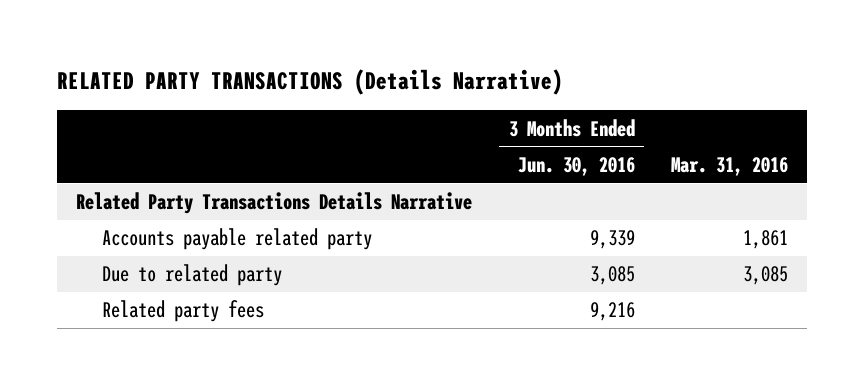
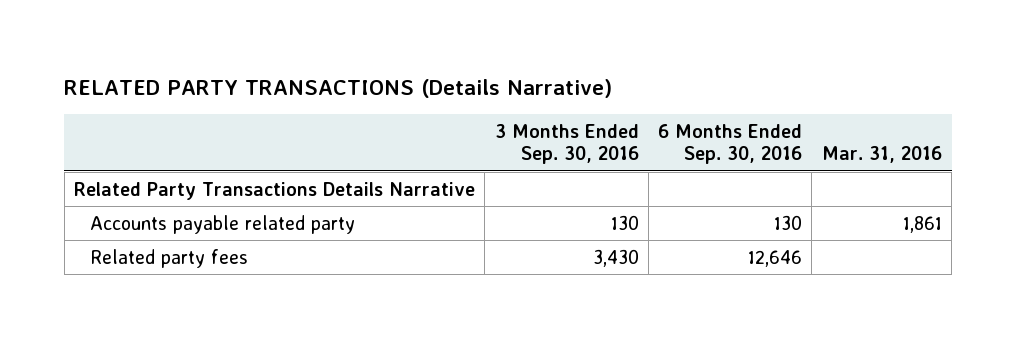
- | 3 Months Ended Jun. 30, 2016 | Mar. 31, 2016
+ | 3 Months Ended Sep. 30, 2016 | 6 Months Ended Sep. 30, 2016 | Mar. 31, 2016
- Due to related party | 3,085 | 3,085

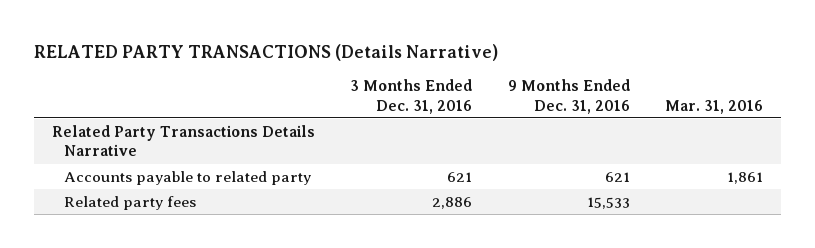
- | 3 Months Ended Sep. 30, 2016 | 6 Months Ended Sep. 30, 2016 | Mar. 31, 2016
+ | 3 Months Ended Dec. 31, 2016 | 9 Months Ended Dec. 31, 2016 | Mar. 31, 2016
- Accounts payable related party | 130 | 130 | 1,861
+ Accounts payable to related party | 621 | 621 | 1,861

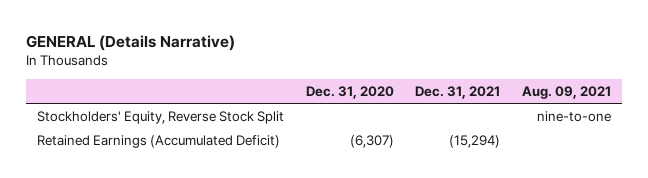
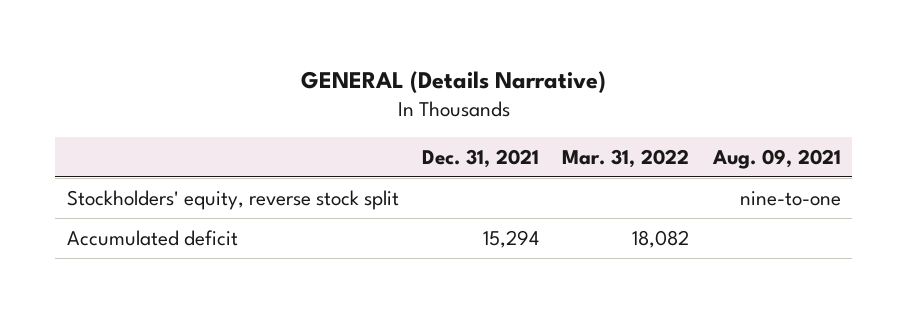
- | Dec. 31, 2020 | Dec. 31, 2021 | Aug. 09, 2021
+ | Dec. 31, 2021 | Mar. 31, 2022 | Aug. 09, 2021
- Stockholders' Equity, Reverse Stock Split | | | nine-to-one
- Retained Earnings (Accumulated Deficit) | (6,307) | (15,294) |
+ Stockholders' equity, reverse stock split | | | nine-to-one
+ Accumulated deficit | 15,294 | 18,082 |

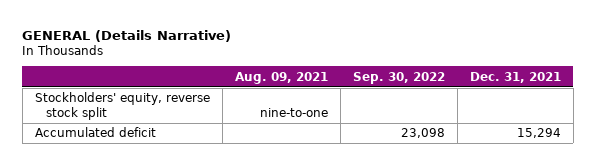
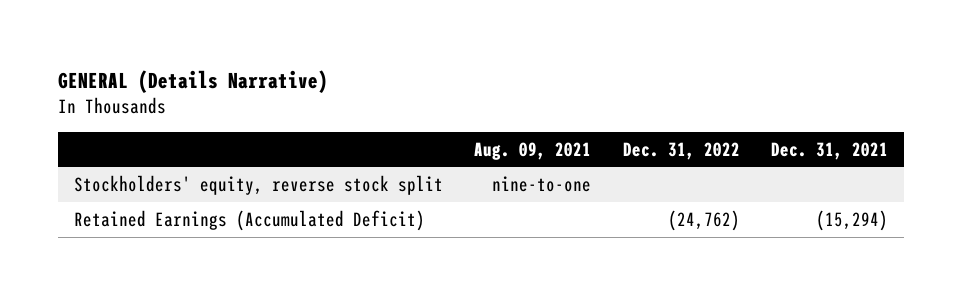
- | Aug. 09, 2021 | Sep. 30, 2022 | Dec. 31, 2021
+ | Aug. 09, 2021 | Dec. 31, 2022 | Dec. 31, 2021
- Accumulated deficit | | 23,098 | 15,294
+ Retained Earnings (Accumulated Deficit) | | (24,762) | (15,294)

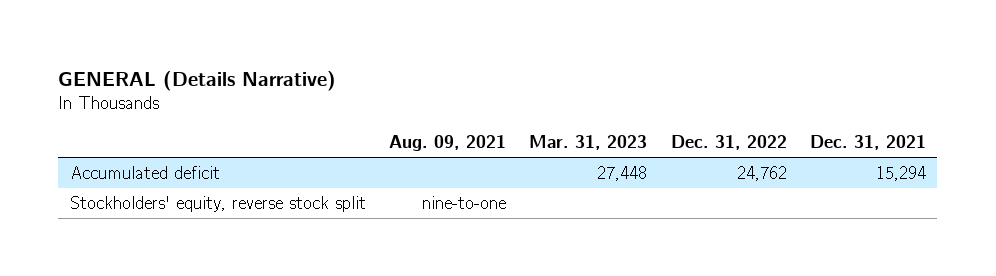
- | Aug. 09, 2021 | Dec. 31, 2022 | Dec. 31, 2021
+ | Aug. 09, 2021 | Mar. 31, 2023 | Dec. 31, 2022 | Dec. 31, 2021
+ Accumulated deficit | | 27,448 | 24,762 | 15,294
- Retained Earnings (Accumulated Deficit) | | (24,762) | (15,294)

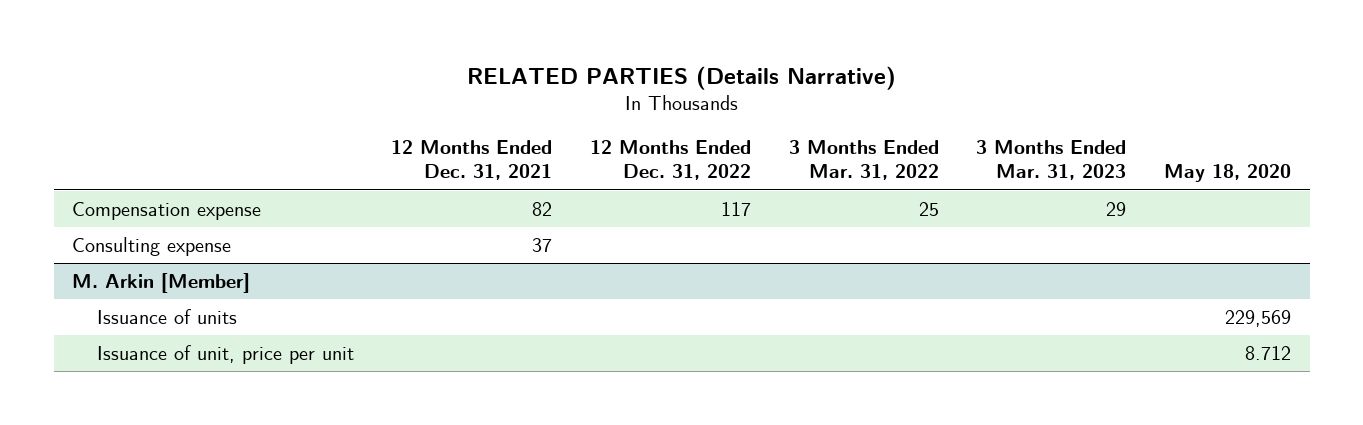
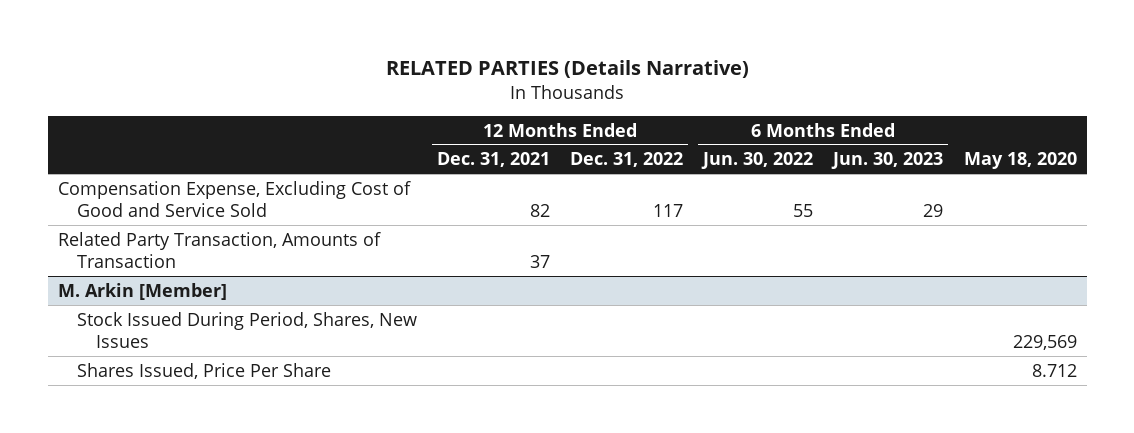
- | 12 Months Ended Dec. 31, 2021 | 12 Months Ended Dec. 31, 2022 | 3 Months Ended Mar. 31, 2022 | 3 Months Ended Mar. 31, 2023 | May 18, 2020
+ | 12 Months Ended Dec. 31, 2021 | 12 Months Ended Dec. 31, 2022 | 6 Months Ended Jun. 30, 2022 | 6 Months Ended Jun. 30, 2023 | May 18, 2020
- Compensation expense | 82 | 117 | 25 | 29 |
- Consulting expense | 37 | | | |
+ Compensation Expense, Excluding Cost of Good and Service Sold | 82 | 117 | 55 | 29 |
+ Related Party Transaction, Amounts of Transaction | 37 | | | |
@ M. Arkin [Member]
- Issuance of units | | | | | 229,569
- Issuance of unit, price per unit | | | | | 8.712
+ Stock Issued During Period, Shares, New Issues | | | | | 229,569
+ Shares Issued, Price Per Share | | | | | 8.712

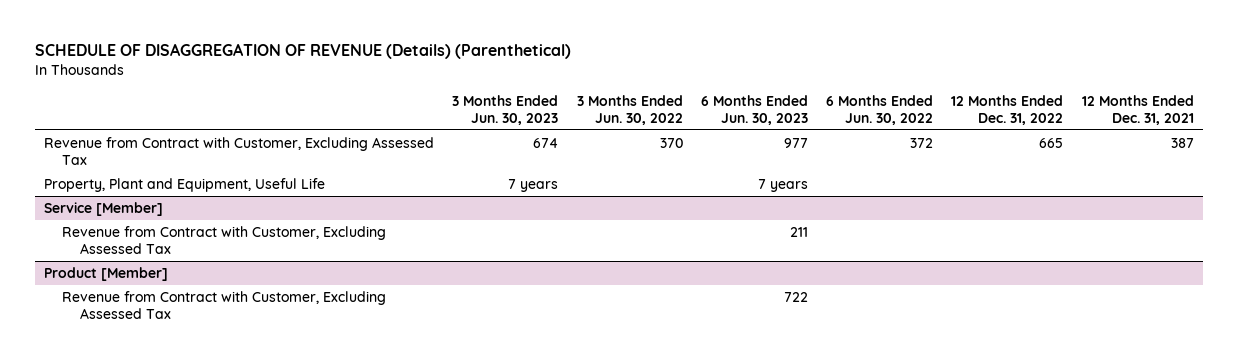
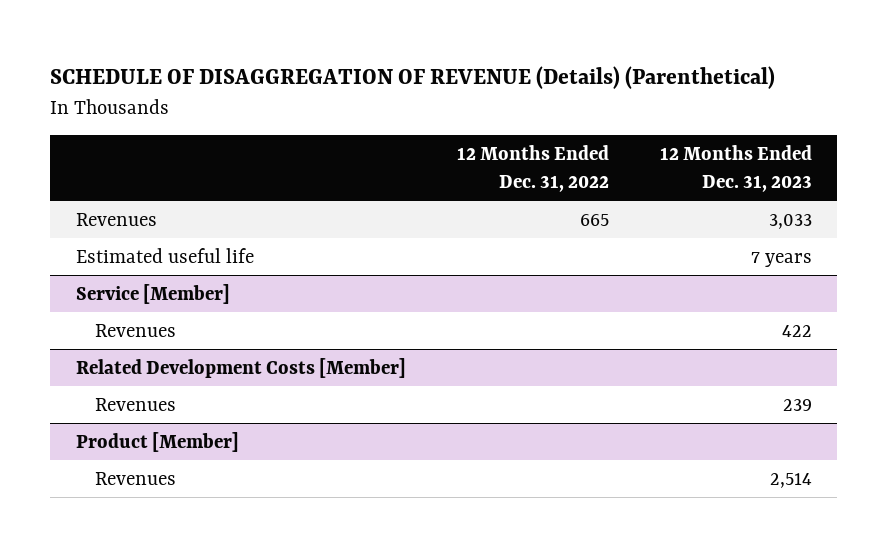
- | 3 Months Ended Jun. 30, 2023 | 3 Months Ended Jun. 30, 2022 | 6 Months Ended Jun. 30, 2023 | 6 Months Ended Jun. 30, 2022 | 12 Months Ended Dec. 31, 2022 | 12 Months Ended Dec. 31, 2021
+ | 12 Months Ended Dec. 31, 2022 | 12 Months Ended Dec. 31, 2023
- Revenue from Contract with Customer, Excluding Assessed Tax | 674 | 370 | 977 | 372 | 665 | 387
- Property, Plant and Equipment, Useful Life | 7 years | | 7 years | | |
+ Revenues | 665 | 3,033
+ Estimated useful life | | 7 years
@ Service [Member]
- Revenue from Contract with Customer, Excluding Assessed Tax | | | 211 | | |
+ Revenues | | 422
+ Related Development Costs [Member]
+ Revenues | | 239
@ Product [Member]
- Revenue from Contract with Customer, Excluding Assessed Tax | | | 722 | | |
+ Revenues | | 2,514

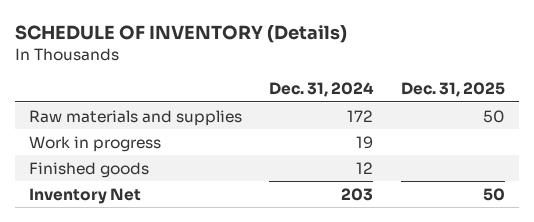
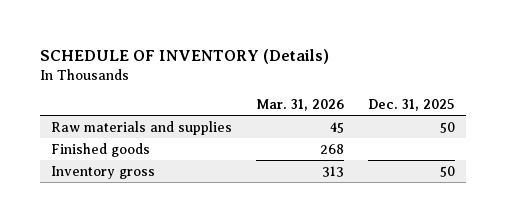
- | Dec. 31, 2024 | Dec. 31, 2025
+ | Mar. 31, 2026 | Dec. 31, 2025
- Work in progress | 19 |
- Inventory Net | 203 | 50
+ Inventory gross | 313 | 50

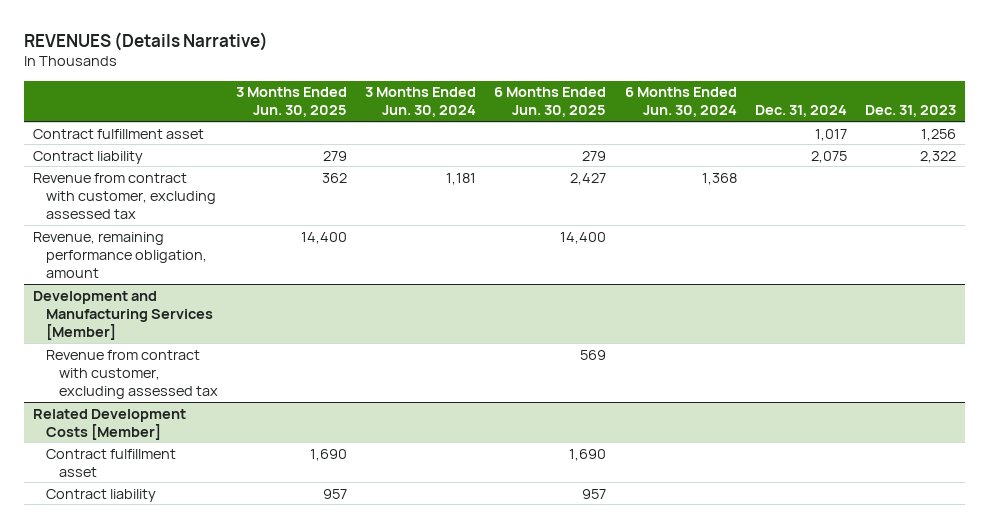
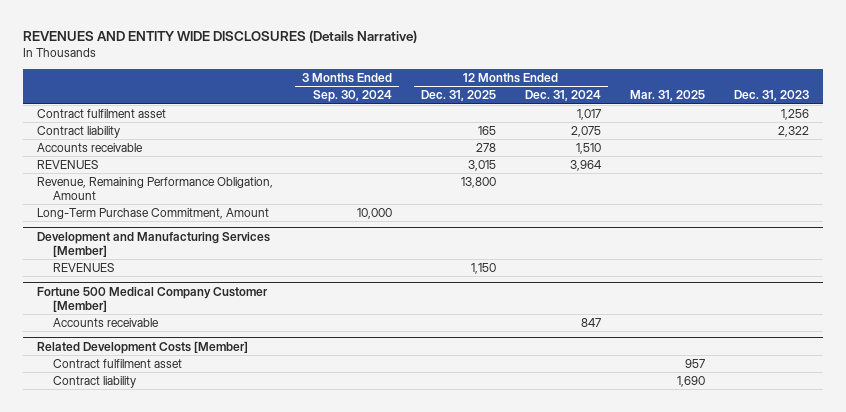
- REVENUES (Details Narrative)
+ REVENUES AND ENTITY WIDE DISCLOSURES (Details Narrative)
- | 3 Months Ended Jun. 30, 2025 | 3 Months Ended Jun. 30, 2024 | 6 Months Ended Jun. 30, 2025 | 6 Months Ended Jun. 30, 2024 | Dec. 31, 2024 | Dec. 31, 2023
+ | 3 Months Ended Sep. 30, 2024 | 12 Months Ended Dec. 31, 2025 | 12 Months Ended Dec. 31, 2024 | Mar. 31, 2025 | Dec. 31, 2023
- Contract fulfillment asset | | | | | 1,017 | 1,256
+ Contract fulfilment asset | | | 1,017 | | 1,256
- Revenue from contract with customer, excluding assessed tax | 362 | 1,181 | 2,427 | 1,368 | |
- Revenue, remaining performance obligation, amount | 14,400 | | 14,400 | | |
+ Accounts receivable | | 278 | 1,510 | |
+ REVENUES | | 3,015 | 3,964 | |
+ Revenue, Remaining Performance Obligation, Amount | | 13,800 | | |
+ Long-Term Purchase Commitment, Amount | 10,000 | | | |
@ Development and Manufacturing Services [Member]
- Revenue from contract with customer, excluding assessed tax | | | 569 | | |
+ REVENUES | | 1,150 | | |
+ Fortune 500 Medical Company Customer [Member]
+ Accounts receivable | | | 847 | |
@ Related Development Costs [Member]
- Contract fulfillment asset | 1,690 | | 1,690 | | |
+ Contract fulfilment asset | | | | 957 |

